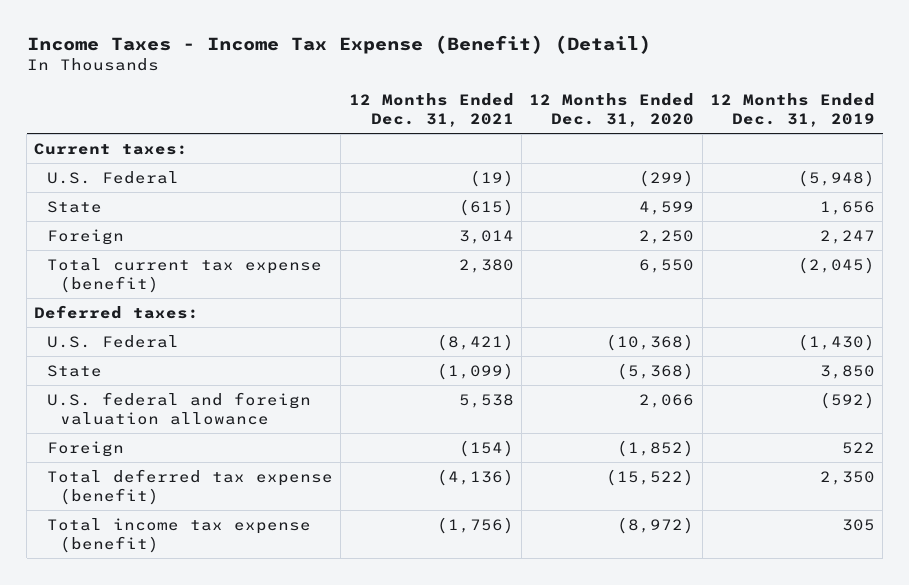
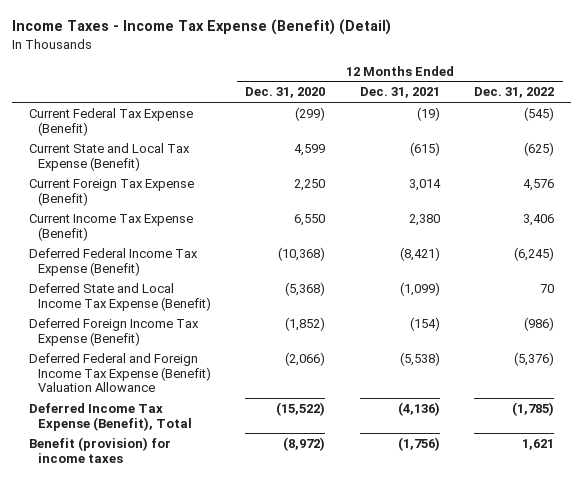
- | 12 Months Ended Dec. 31, 2021 | 12 Months Ended Dec. 31, 2020 | 12 Months Ended Dec. 31, 2019
+ | 12 Months Ended Dec. 31, 2020 | 12 Months Ended Dec. 31, 2021 | 12 Months Ended Dec. 31, 2022
- Current taxes:
- U.S. Federal | (19) | (299) | (5,948)
- State | (615) | 4,599 | 1,656
- Foreign | 3,014 | 2,250 | 2,247
- Total current tax expense (benefit) | 2,380 | 6,550 | (2,045)
- Deferred taxes:
- U.S. Federal | (8,421) | (10,368) | (1,430)
- State | (1,099) | (5,368) | 3,850
- U.S. federal and foreign valuation allowance | 5,538 | 2,066 | (592)
- Foreign | (154) | (1,852) | 522
- Total deferred tax expense (benefit) | (4,136) | (15,522) | 2,350
- Total income tax expense (benefit) | (1,756) | (8,972) | 305
+ Current Federal Tax Expense (Benefit) | (299) | (19) | (545)
+ Current State and Local Tax Expense (Benefit) | 4,599 | (615) | (625)
+ Current Foreign Tax Expense (Benefit) | 2,250 | 3,014 | 4,576
+ Current Income Tax Expense (Benefit) | 6,550 | 2,380 | 3,406
+ Deferred Federal Income Tax Expense (Benefit) | (10,368) | (8,421) | (6,245)
+ Deferred State and Local Income Tax Expense (Benefit) | (5,368) | (1,099) | 70
+ Deferred Foreign Income Tax Expense (Benefit) | (1,852) | (154) | (986)
+ Deferred Federal and Foreign Income Tax Expense (Benefit) Valuation Allowance | (2,066) | (5,538) | (5,376)
+ Deferred Income Tax Expense (Benefit), Total | (15,522) | (4,136) | (1,785)
+ Benefit (provision) for income taxes | (8,972) | (1,756) | 1,621

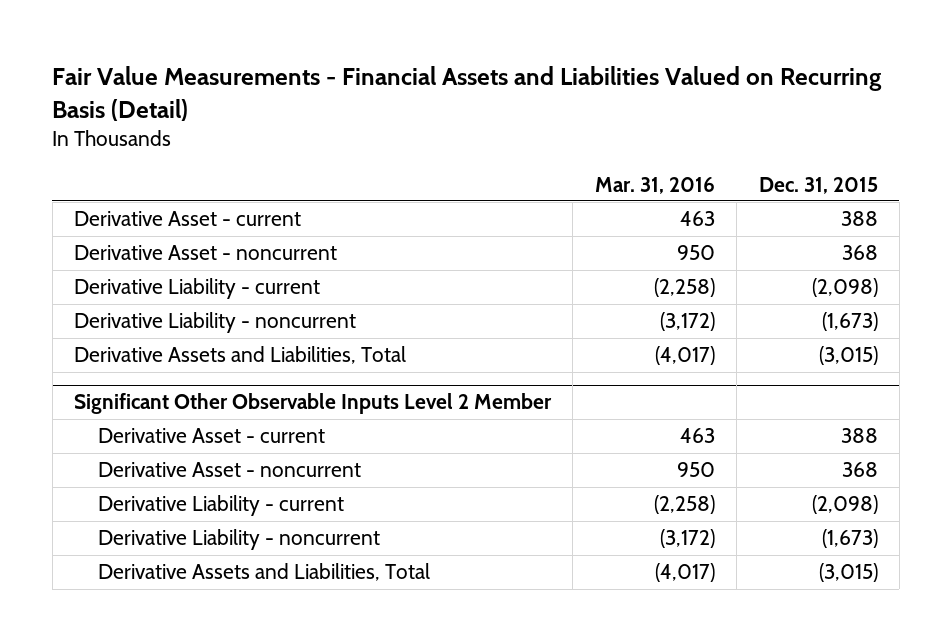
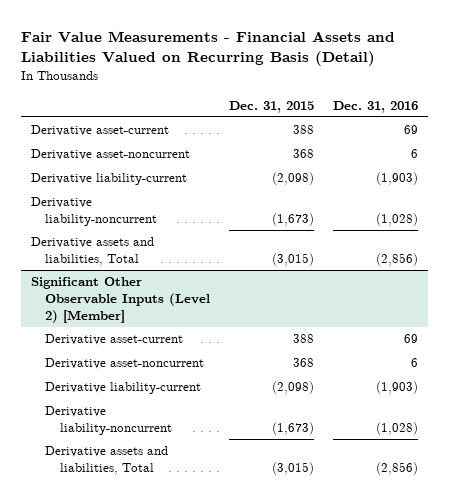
- | Mar. 31, 2016 | Dec. 31, 2015
+ | Dec. 31, 2015 | Dec. 31, 2016
- Derivative Asset - current | 463 | 388
- Derivative Asset - noncurrent | 950 | 368
- Derivative Liability - current | (2,258) | (2,098)
- Derivative Liability - noncurrent | (3,172) | (1,673)
- Derivative Assets and Liabilities, Total | (4,017) | (3,015)
- Significant Other Observable Inputs Level 2 Member
- Derivative Asset - current | 463 | 388
- Derivative Asset - noncurrent | 950 | 368
- Derivative Liability - current | (2,258) | (2,098)
- Derivative Liability - noncurrent | (3,172) | (1,673)
- Derivative Assets and Liabilities, Total | (4,017) | (3,015)
+ Derivative asset-current | 388 | 69
+ Derivative asset-noncurrent | 368 | 6
+ Derivative liability-current | (2,098) | (1,903)
+ Derivative liability-noncurrent | (1,673) | (1,028)
+ Derivative assets and liabilities, Total | (3,015) | (2,856)
+ Significant Other Observable Inputs (Level 2) [Member]
+ Derivative asset-current | 388 | 69
+ Derivative asset-noncurrent | 368 | 6
+ Derivative liability-current | (2,098) | (1,903)
+ Derivative liability-noncurrent | (1,673) | (1,028)
+ Derivative assets and liabilities, Total | (3,015) | (2,856)

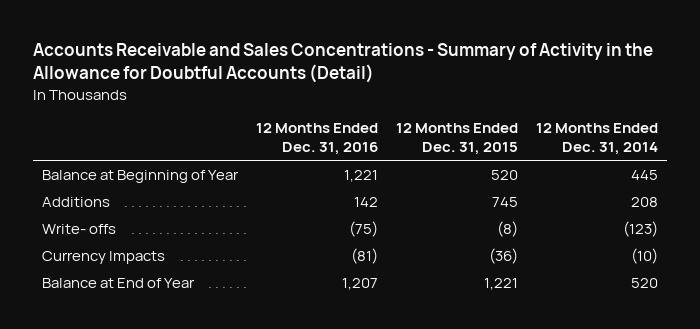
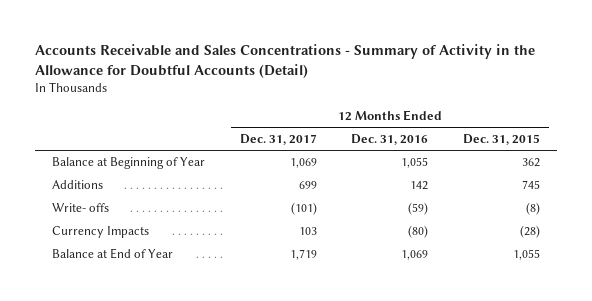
- | 12 Months Ended Dec. 31, 2016 | 12 Months Ended Dec. 31, 2015 | 12 Months Ended Dec. 31, 2014
+ | 12 Months Ended Dec. 31, 2017 | 12 Months Ended Dec. 31, 2016 | 12 Months Ended Dec. 31, 2015
- Balance at Beginning of Year | 1,221 | 520 | 445
+ Balance at Beginning of Year | 1,069 | 1,055 | 362
- Write- offs | (75) | (8) | (123)
- Currency Impacts | (81) | (36) | (10)
- Balance at End of Year | 1,207 | 1,221 | 520
+ Write- offs | (101) | (59) | (8)
+ Currency Impacts | 103 | (80) | (28)
+ Balance at End of Year | 1,719 | 1,069 | 1,055

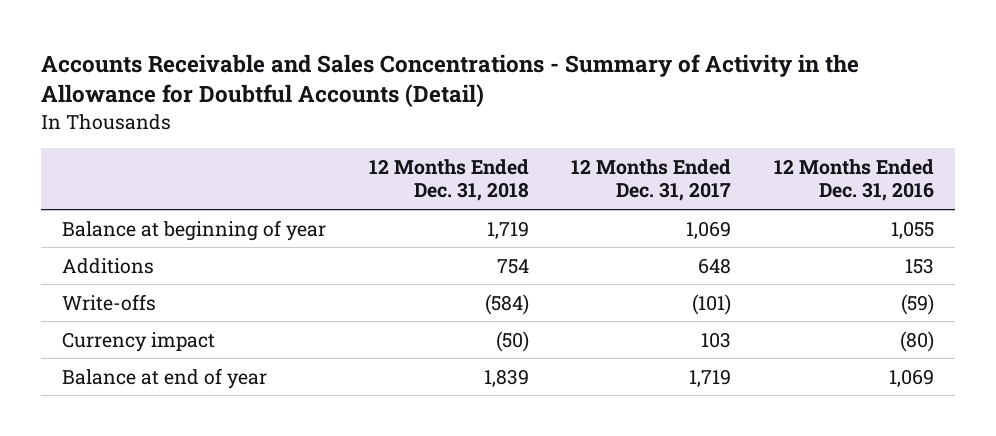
- | 12 Months Ended Dec. 31, 2017 | 12 Months Ended Dec. 31, 2016 | 12 Months Ended Dec. 31, 2015
+ | 12 Months Ended Dec. 31, 2018 | 12 Months Ended Dec. 31, 2017 | 12 Months Ended Dec. 31, 2016
- Balance at Beginning of Year | 1,069 | 1,055 | 362
- Additions | 699 | 142 | 745
- Write- offs | (101) | (59) | (8)
- Currency Impacts | 103 | (80) | (28)
- Balance at End of Year | 1,719 | 1,069 | 1,055
+ Balance at beginning of year | 1,719 | 1,069 | 1,055
+ Additions | 754 | 648 | 153
+ Write-offs | (584) | (101) | (59)
+ Currency impact | (50) | 103 | (80)
+ Balance at end of year | 1,839 | 1,719 | 1,069

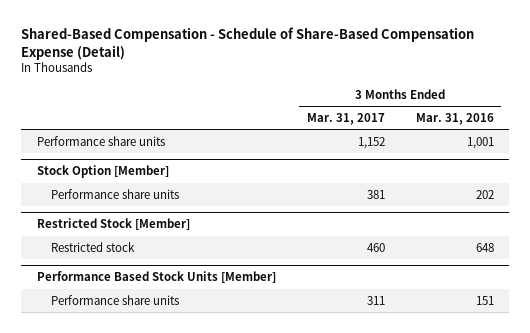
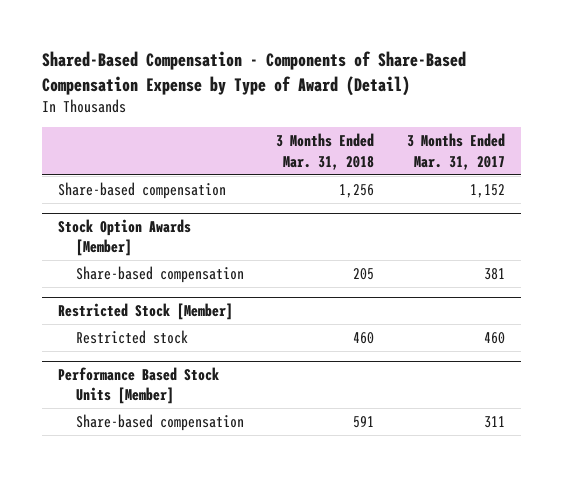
- Shared-Based Compensation - Schedule of Share-Based Compensation Expense (Detail)
+ Shared-Based Compensation - Components of Share-Based Compensation Expense by Type of Award (Detail)
- | 3 Months Ended Mar. 31, 2017 | 3 Months Ended Mar. 31, 2016
+ | 3 Months Ended Mar. 31, 2018 | 3 Months Ended Mar. 31, 2017
- Performance share units | 1,152 | 1,001
- Stock Option [Member]
- Performance share units | 381 | 202
+ Share-based compensation | 1,256 | 1,152
+ Stock Option Awards [Member]
+ Share-based compensation | 205 | 381
@ Performance Based Stock Units [Member]
- Performance share units | 311 | 151
+ Share-based compensation | 591 | 311

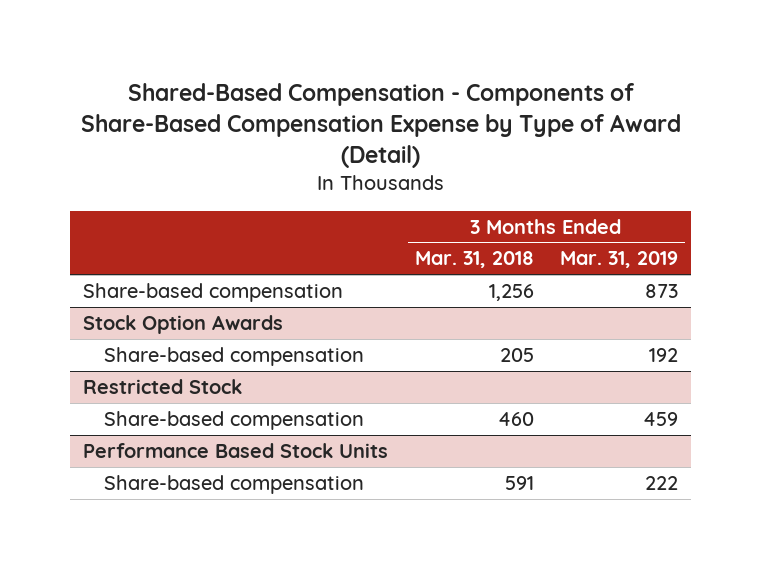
- | 3 Months Ended Mar. 31, 2018 | 3 Months Ended Mar. 31, 2017
+ | 3 Months Ended Mar. 31, 2018 | 3 Months Ended Mar. 31, 2019
- Stock Option Awards [Member]
+ Stock Option Awards
- Restricted Stock [Member]
- Restricted stock | 460 | 460
- Performance Based Stock Units [Member]
+ Restricted Stock
+ Share-based compensation | 460 | 459
+ Performance Based Stock Units

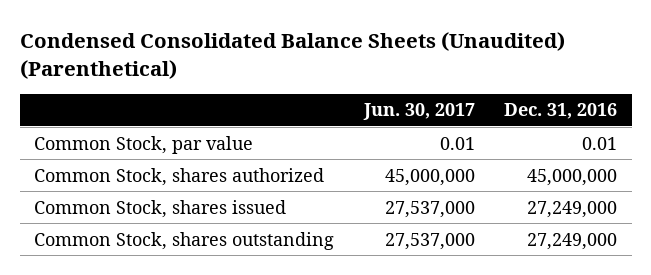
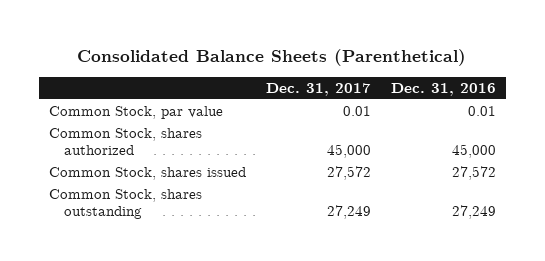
- Condensed Consolidated Balance Sheets (Unaudited) (Parenthetical)
+ Consolidated Balance Sheets (Parenthetical)
- | Jun. 30, 2017 | Dec. 31, 2016
+ | Dec. 31, 2017 | Dec. 31, 2016
- Common Stock, shares authorized | 45,000,000 | 45,000,000
- Common Stock, shares issued | 27,537,000 | 27,249,000
- Common Stock, shares outstanding | 27,537,000 | 27,249,000
+ Common Stock, shares authorized | 45,000 | 45,000
+ Common Stock, shares issued | 27,572 | 27,572
+ Common Stock, shares outstanding | 27,249 | 27,249

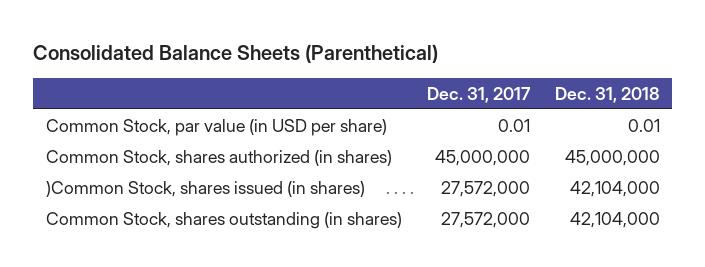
- | Dec. 31, 2017 | Dec. 31, 2016
+ | Dec. 31, 2017 | Dec. 31, 2018
- Common Stock, par value | 0.01 | 0.01
- Common Stock, shares authorized | 45,000 | 45,000
- Common Stock, shares issued | 27,572 | 27,572
- Common Stock, shares outstanding | 27,249 | 27,249
+ Common Stock, par value (in USD per share) | 0.01 | 0.01
+ Common Stock, shares authorized (in shares) | 45,000,000 | 45,000,000
+ )Common Stock, shares issued (in shares) | 27,572,000 | 42,104,000
+ Common Stock, shares outstanding (in shares) | 27,572,000 | 42,104,000

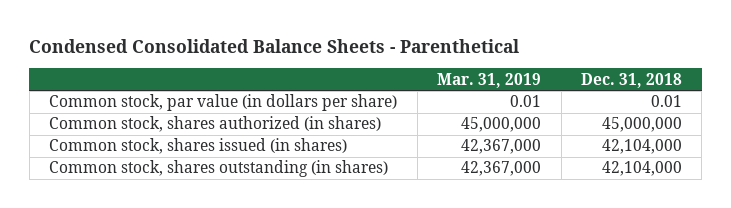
- Consolidated Balance Sheets (Parenthetical)
+ Condensed Consolidated Balance Sheets - Parenthetical
- | Dec. 31, 2017 | Dec. 31, 2018
+ | Mar. 31, 2019 | Dec. 31, 2018
- Common Stock, par value (in USD per share) | 0.01 | 0.01
- Common Stock, shares authorized (in shares) | 45,000,000 | 45,000,000
- )Common Stock, shares issued (in shares) | 27,572,000 | 42,104,000
- Common Stock, shares outstanding (in shares) | 27,572,000 | 42,104,000
+ Common stock, par value (in dollars per share) | 0.01 | 0.01
+ Common stock, shares authorized (in shares) | 45,000,000 | 45,000,000
+ Common stock, shares issued (in shares) | 42,367,000 | 42,104,000
+ Common stock, shares outstanding (in shares) | 42,367,000 | 42,104,000

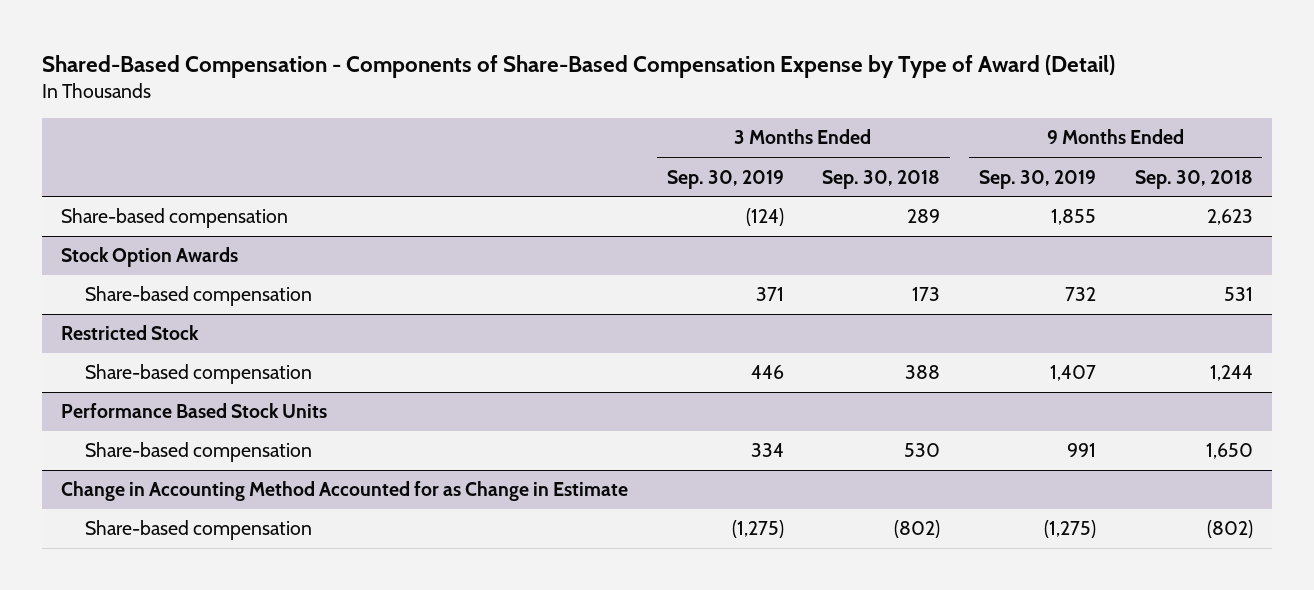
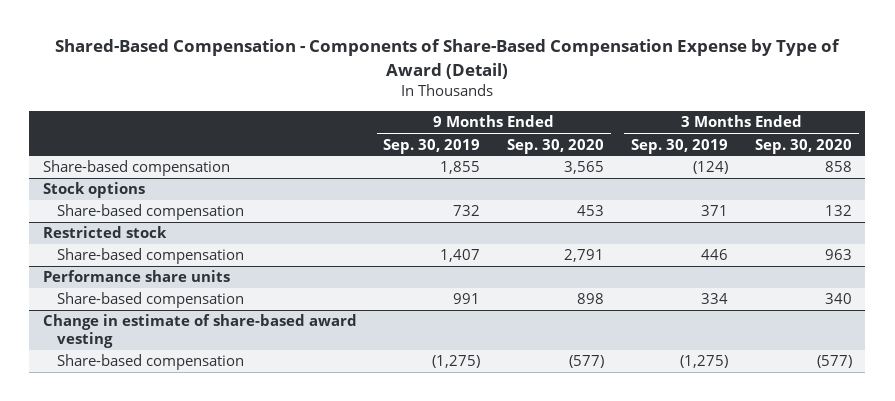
- | 3 Months Ended Sep. 30, 2019 | 3 Months Ended Sep. 30, 2018 | 9 Months Ended Sep. 30, 2019 | 9 Months Ended Sep. 30, 2018
+ | 9 Months Ended Sep. 30, 2019 | 9 Months Ended Sep. 30, 2020 | 3 Months Ended Sep. 30, 2019 | 3 Months Ended Sep. 30, 2020
- Stock Option Awards
+ Stock options
- Restricted Stock
+ Restricted stock
- Performance Based Stock Units
+ Performance share units
- Change in Accounting Method Accounted for as Change in Estimate
+ Change in estimate of share-based award vesting

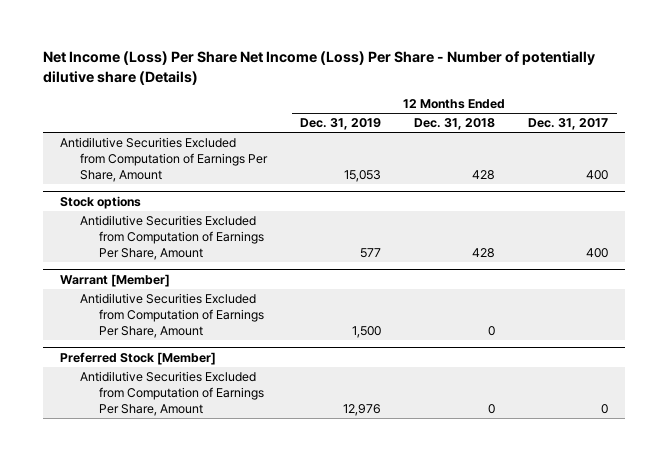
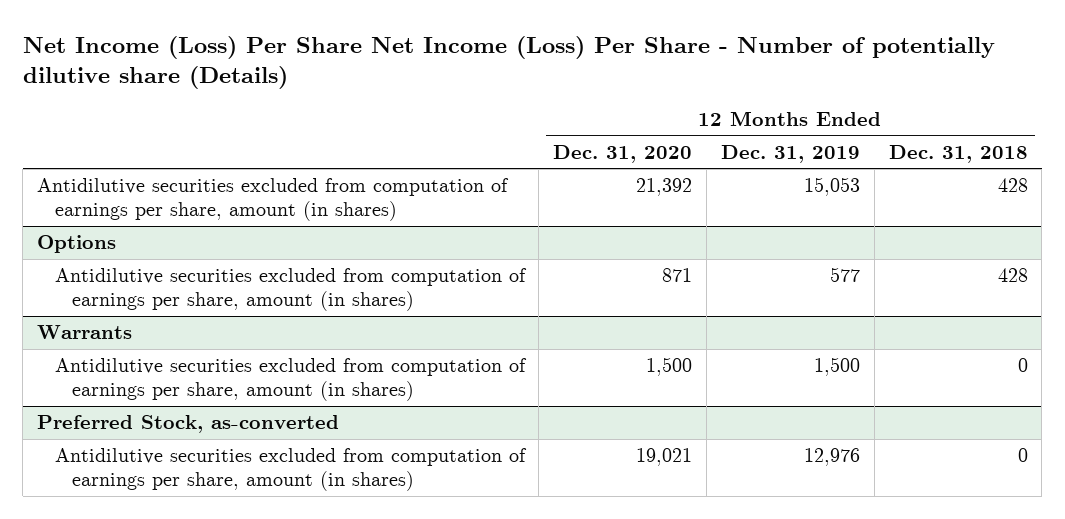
- | 12 Months Ended Dec. 31, 2019 | 12 Months Ended Dec. 31, 2018 | 12 Months Ended Dec. 31, 2017
+ | 12 Months Ended Dec. 31, 2020 | 12 Months Ended Dec. 31, 2019 | 12 Months Ended Dec. 31, 2018
- Antidilutive Securities Excluded from Computation of Earnings Per Share, Amount | 15,053 | 428 | 400
- Stock options
- Antidilutive Securities Excluded from Computation of Earnings Per Share, Amount | 577 | 428 | 400
- Warrant [Member]
- Antidilutive Securities Excluded from Computation of Earnings Per Share, Amount | 1,500 | 0 |
- Preferred Stock [Member]
- Antidilutive Securities Excluded from Computation of Earnings Per Share, Amount | 12,976 | 0 | 0
+ Antidilutive securities excluded from computation of earnings per share, amount (in shares) | 21,392 | 15,053 | 428
+ Options
+ Antidilutive securities excluded from computation of earnings per share, amount (in shares) | 871 | 577 | 428
+ Warrants
+ Antidilutive securities excluded from computation of earnings per share, amount (in shares) | 1,500 | 1,500 | 0
+ Preferred Stock, as-converted
+ Antidilutive securities excluded from computation of earnings per share, amount (in shares) | 19,021 | 12,976 | 0

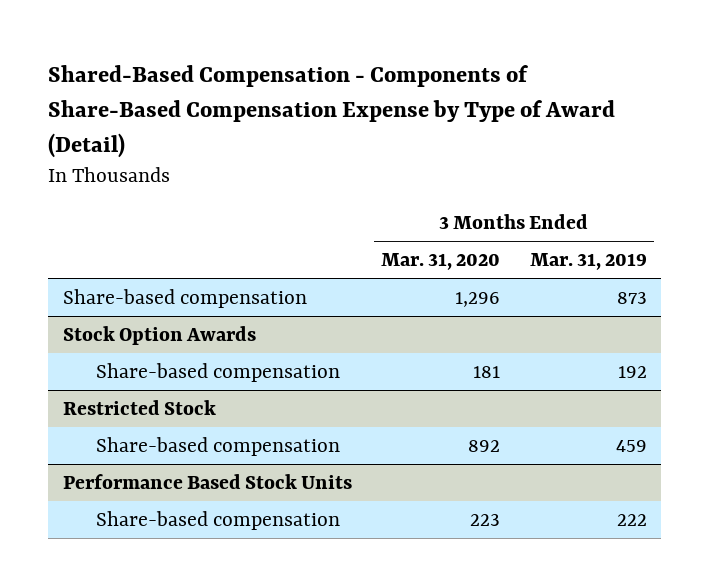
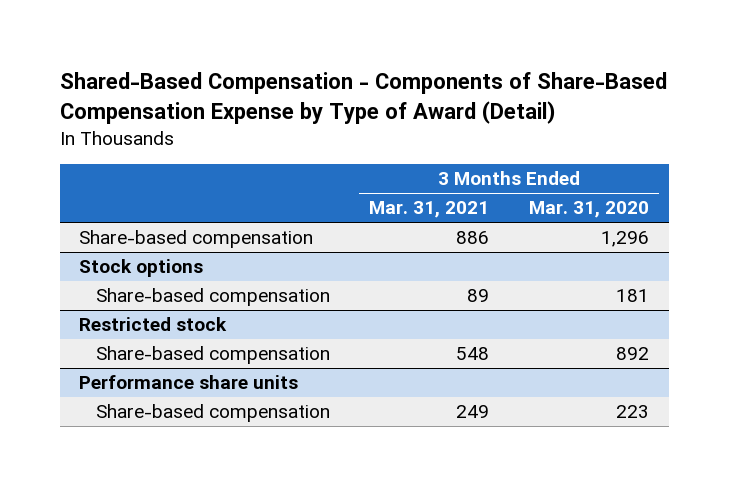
- | 3 Months Ended Mar. 31, 2020 | 3 Months Ended Mar. 31, 2019
+ | 3 Months Ended Mar. 31, 2021 | 3 Months Ended Mar. 31, 2020
- Stock Option Awards
+ Stock options
- Restricted Stock
+ Restricted stock
- Performance Based Stock Units
+ Performance share units

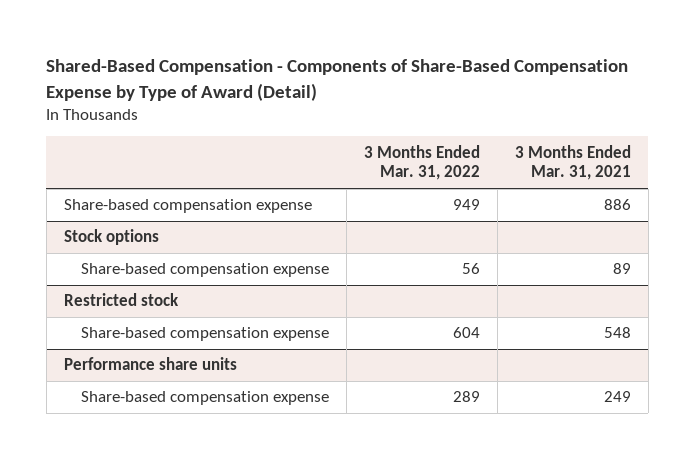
- | 3 Months Ended Mar. 31, 2021 | 3 Months Ended Mar. 31, 2020
+ | 3 Months Ended Mar. 31, 2022 | 3 Months Ended Mar. 31, 2021
- Share-based compensation | 886 | 1,296
+ Share-based compensation expense | 949 | 886
@ Stock options
- Share-based compensation | 89 | 181
+ Share-based compensation expense | 56 | 89
@ Restricted stock
- Share-based compensation | 548 | 892
+ Share-based compensation expense | 604 | 548
@ Performance share units
- Share-based compensation | 249 | 223
+ Share-based compensation expense | 289 | 249

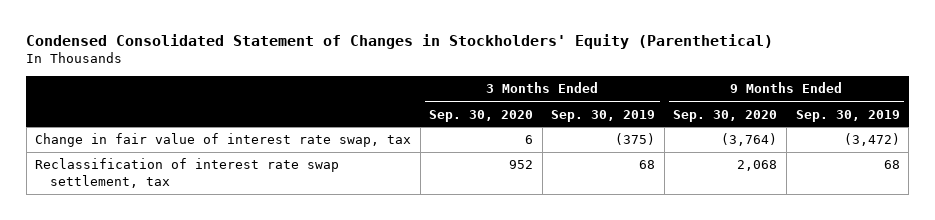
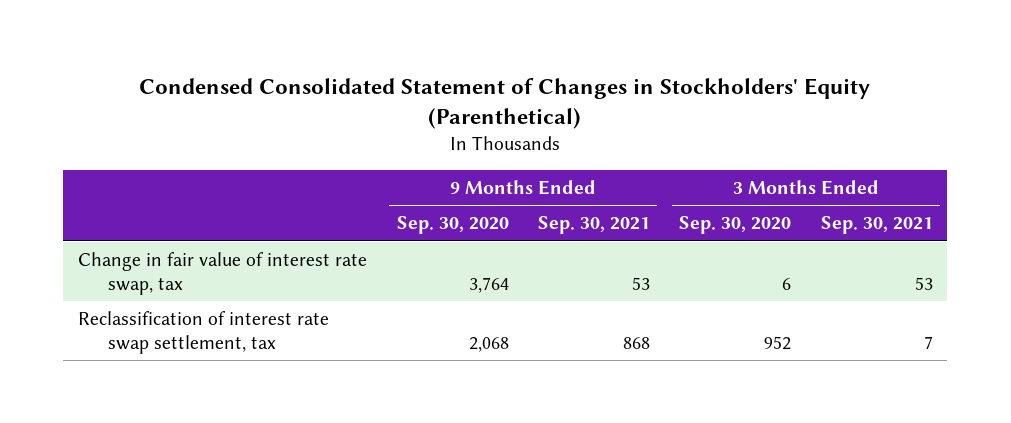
- | 3 Months Ended Sep. 30, 2020 | 3 Months Ended Sep. 30, 2019 | 9 Months Ended Sep. 30, 2020 | 9 Months Ended Sep. 30, 2019
+ | 9 Months Ended Sep. 30, 2020 | 9 Months Ended Sep. 30, 2021 | 3 Months Ended Sep. 30, 2020 | 3 Months Ended Sep. 30, 2021
- Change in fair value of interest rate swap, tax | 6 | (375) | (3,764) | (3,472)
+ Change in fair value of interest rate swap, tax | 3,764 | 53 | 6 | 53

